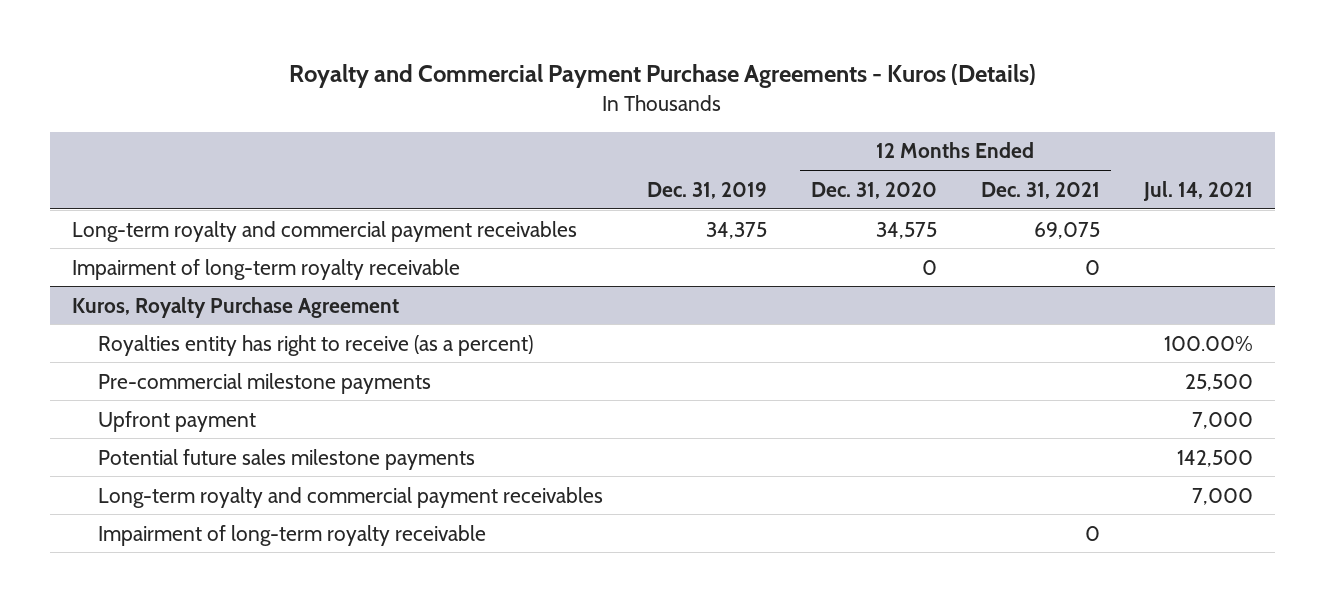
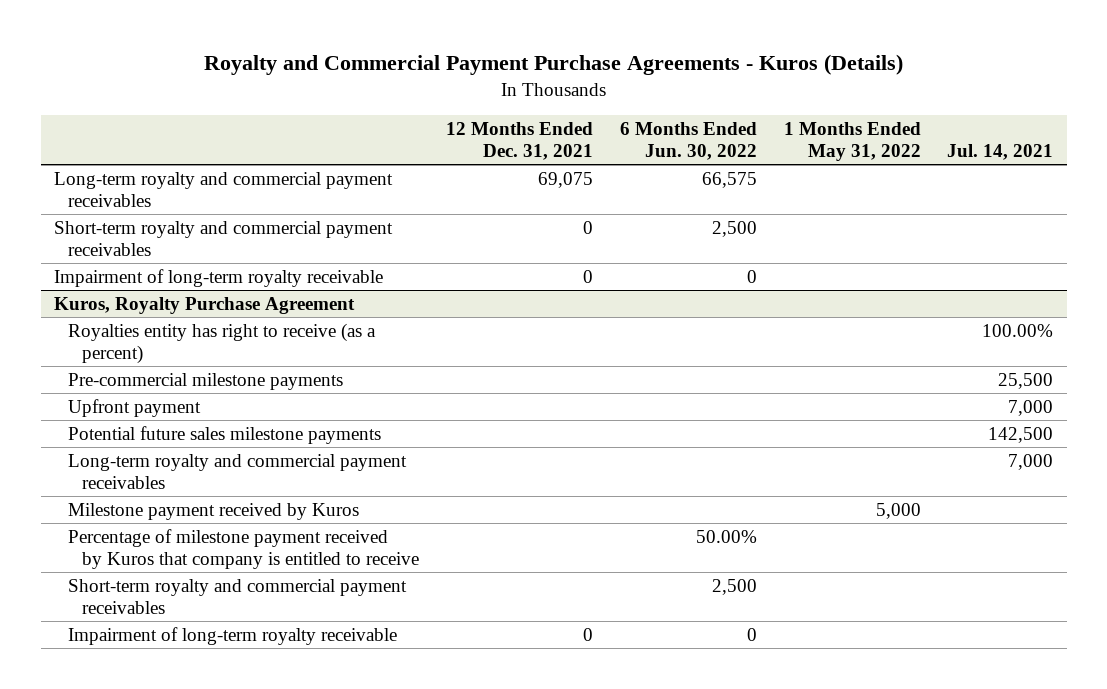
- | Dec. 31, 2019 | 12 Months Ended Dec. 31, 2020 | 12 Months Ended Dec. 31, 2021 | Jul. 14, 2021
+ | 12 Months Ended Dec. 31, 2021 | 6 Months Ended Jun. 30, 2022 | 1 Months Ended May 31, 2022 | Jul. 14, 2021
+ Short-term royalty and commercial payment receivables | 0 | 2,500 | |
@ Kuros, Royalty Purchase Agreement
+ Milestone payment received by Kuros | | | 5,000 |
+ Percentage of milestone payment received by Kuros that company is entitled to receive | | 50.00% | |
+ Short-term royalty and commercial payment receivables | | 2,500 | |

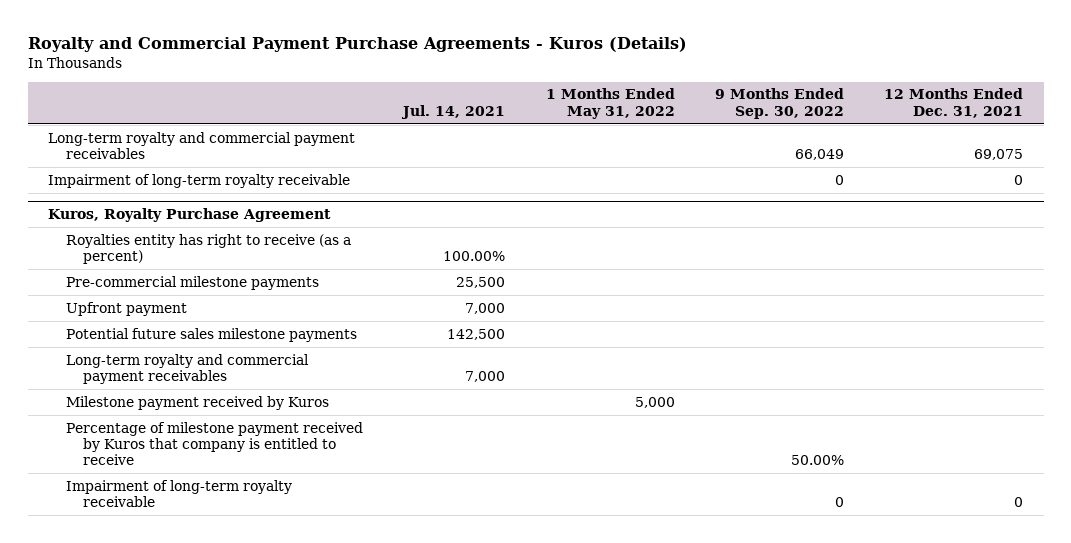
- | 12 Months Ended Dec. 31, 2021 | 6 Months Ended Jun. 30, 2022 | 1 Months Ended May 31, 2022 | Jul. 14, 2021
+ | Jul. 14, 2021 | 1 Months Ended May 31, 2022 | 9 Months Ended Sep. 30, 2022 | 12 Months Ended Dec. 31, 2021
- Short-term royalty and commercial payment receivables | 0 | 2,500 | |
@ Kuros, Royalty Purchase Agreement
- Short-term royalty and commercial payment receivables | | 2,500 | |

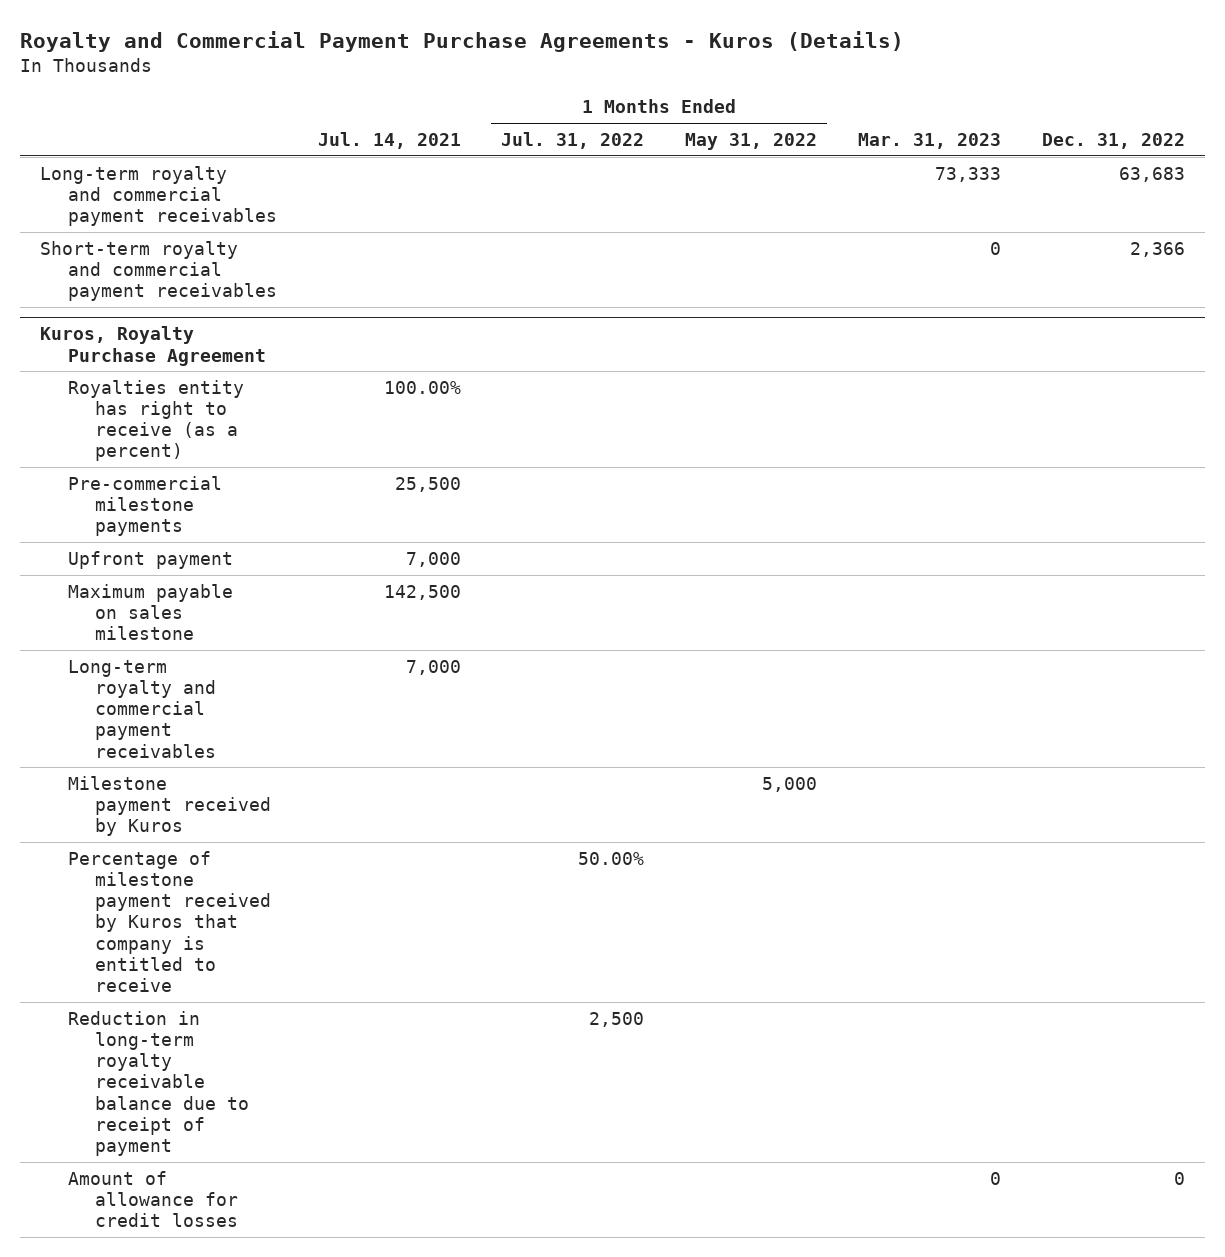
- | Jul. 14, 2021 | 1 Months Ended May 31, 2022 | 9 Months Ended Sep. 30, 2022 | 12 Months Ended Dec. 31, 2021
+ | Jul. 14, 2021 | 1 Months Ended Jul. 31, 2022 | 1 Months Ended May 31, 2022 | Mar. 31, 2023 | Dec. 31, 2022
- Impairment of long-term royalty receivable | | | 0 | 0
+ Short-term royalty and commercial payment receivables | | | | 0 | 2,366
@ Kuros, Royalty Purchase Agreement
- Potential future sales milestone payments | 142,500 | | |
+ Maximum payable on sales milestone | 142,500 | | | |
- Impairment of long-term royalty receivable | | | 0 | 0
+ Reduction in long-term royalty receivable balance due to receipt of payment | | 2,500 | | |
+ Amount of allowance for credit losses | | | | 0 | 0

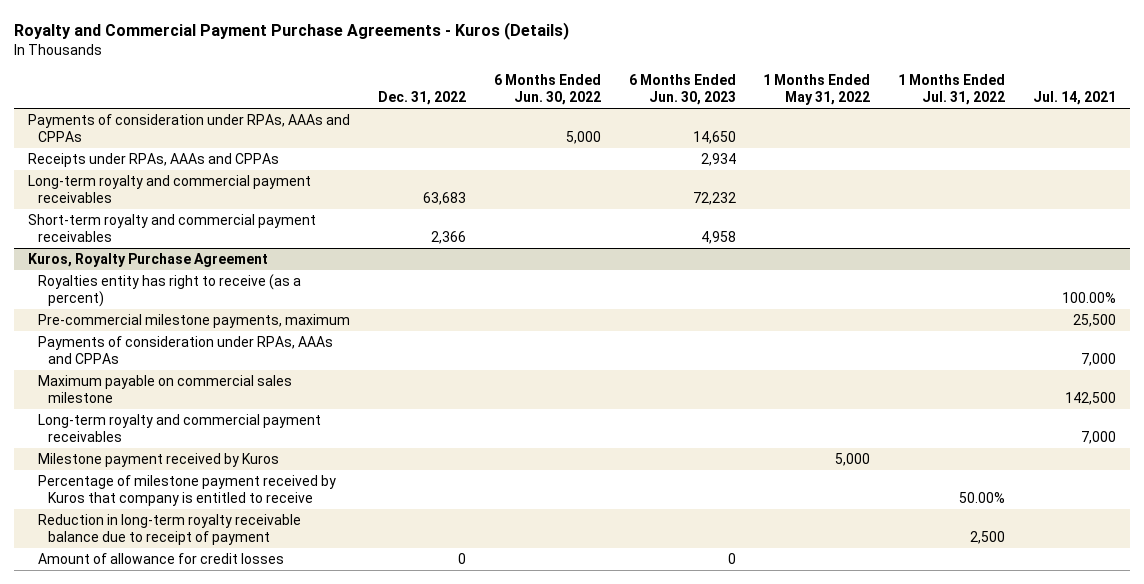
- | Jul. 14, 2021 | 1 Months Ended Jul. 31, 2022 | 1 Months Ended May 31, 2022 | Mar. 31, 2023 | Dec. 31, 2022
+ | Dec. 31, 2022 | 6 Months Ended Jun. 30, 2022 | 6 Months Ended Jun. 30, 2023 | 1 Months Ended May 31, 2022 | 1 Months Ended Jul. 31, 2022 | Jul. 14, 2021
+ Payments of consideration under RPAs, AAAs and CPPAs | | 5,000 | 14,650 | | |
+ Receipts under RPAs, AAAs and CPPAs | | | 2,934 | | |
@ Kuros, Royalty Purchase Agreement
- Pre-commercial milestone payments | 25,500 | | | |
- Upfront payment | 7,000 | | | |
- Maximum payable on sales milestone | 142,500 | | | |
+ Pre-commercial milestone payments, maximum | | | | | | 25,500
+ Payments of consideration under RPAs, AAAs and CPPAs | | | | | | 7,000
+ Maximum payable on commercial sales milestone | | | | | | 142,500

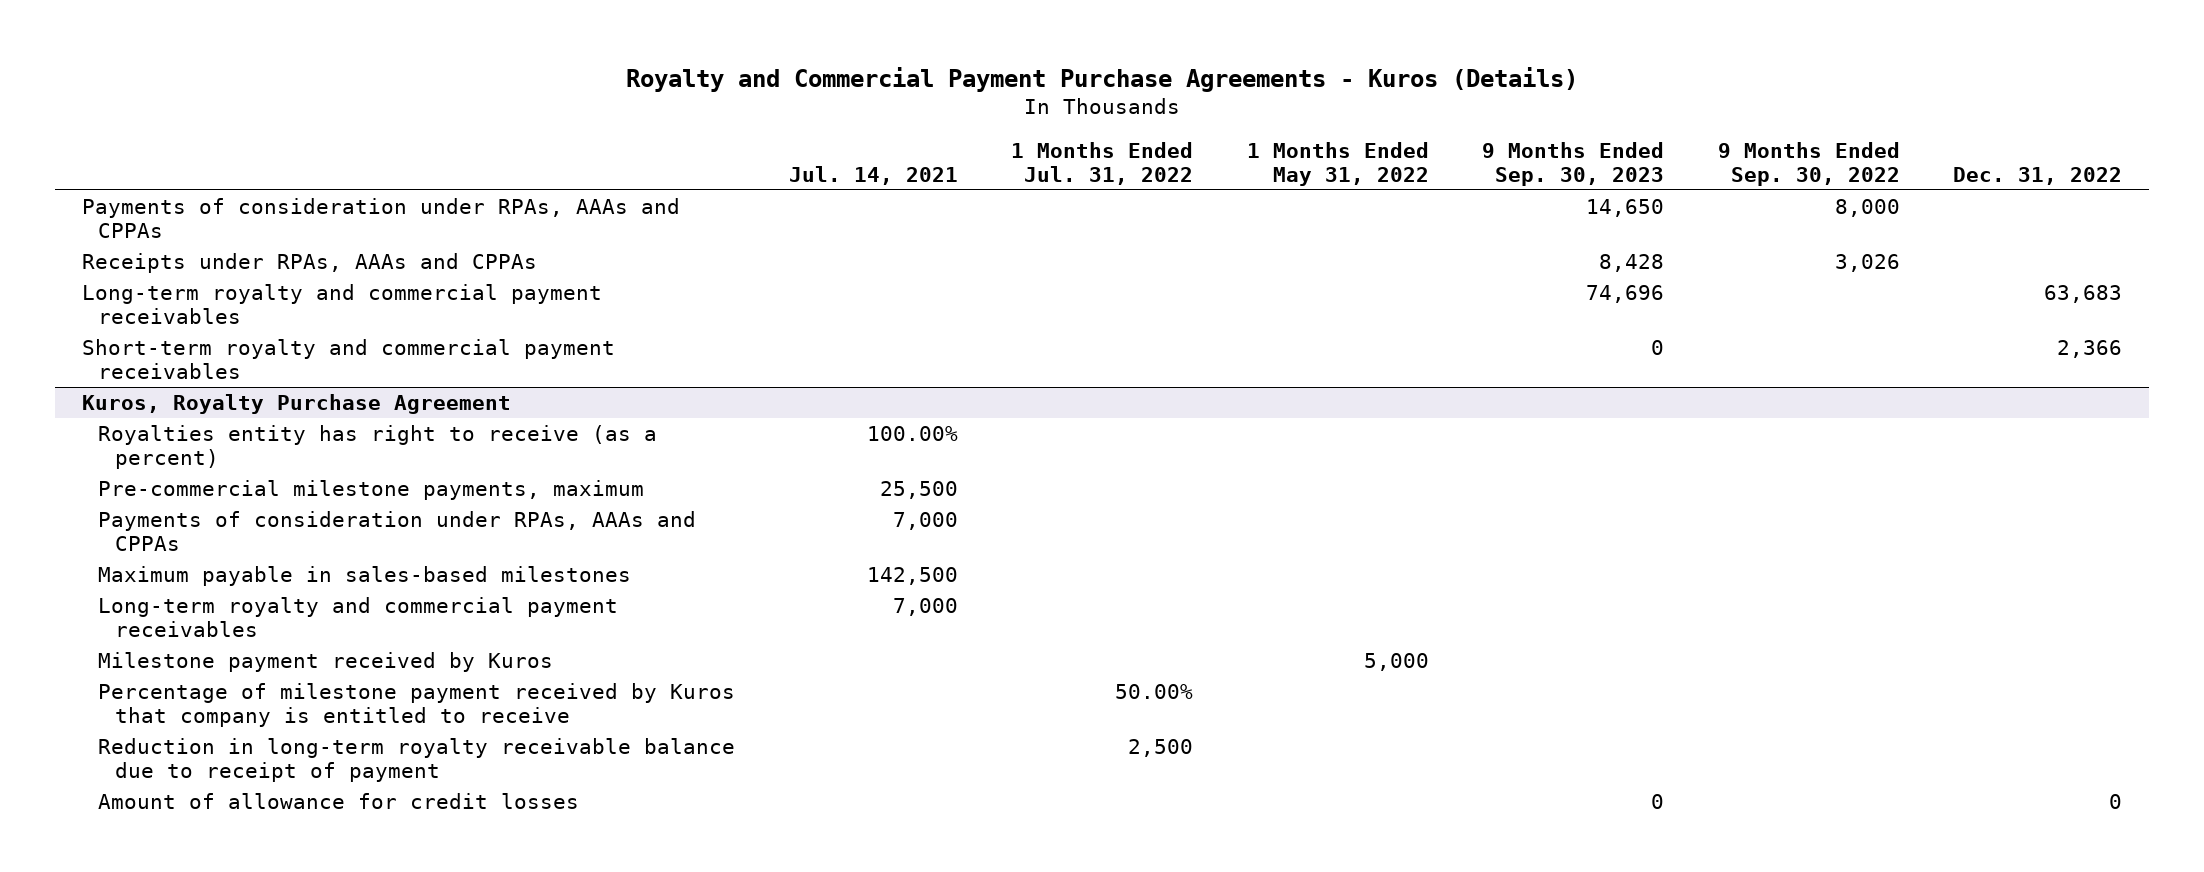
- | Dec. 31, 2022 | 6 Months Ended Jun. 30, 2022 | 6 Months Ended Jun. 30, 2023 | 1 Months Ended May 31, 2022 | 1 Months Ended Jul. 31, 2022 | Jul. 14, 2021
+ | Jul. 14, 2021 | 1 Months Ended Jul. 31, 2022 | 1 Months Ended May 31, 2022 | 9 Months Ended Sep. 30, 2023 | 9 Months Ended Sep. 30, 2022 | Dec. 31, 2022
@ Kuros, Royalty Purchase Agreement
- Maximum payable on commercial sales milestone | | | | | | 142,500
+ Maximum payable in sales-based milestones | 142,500 | | | | |

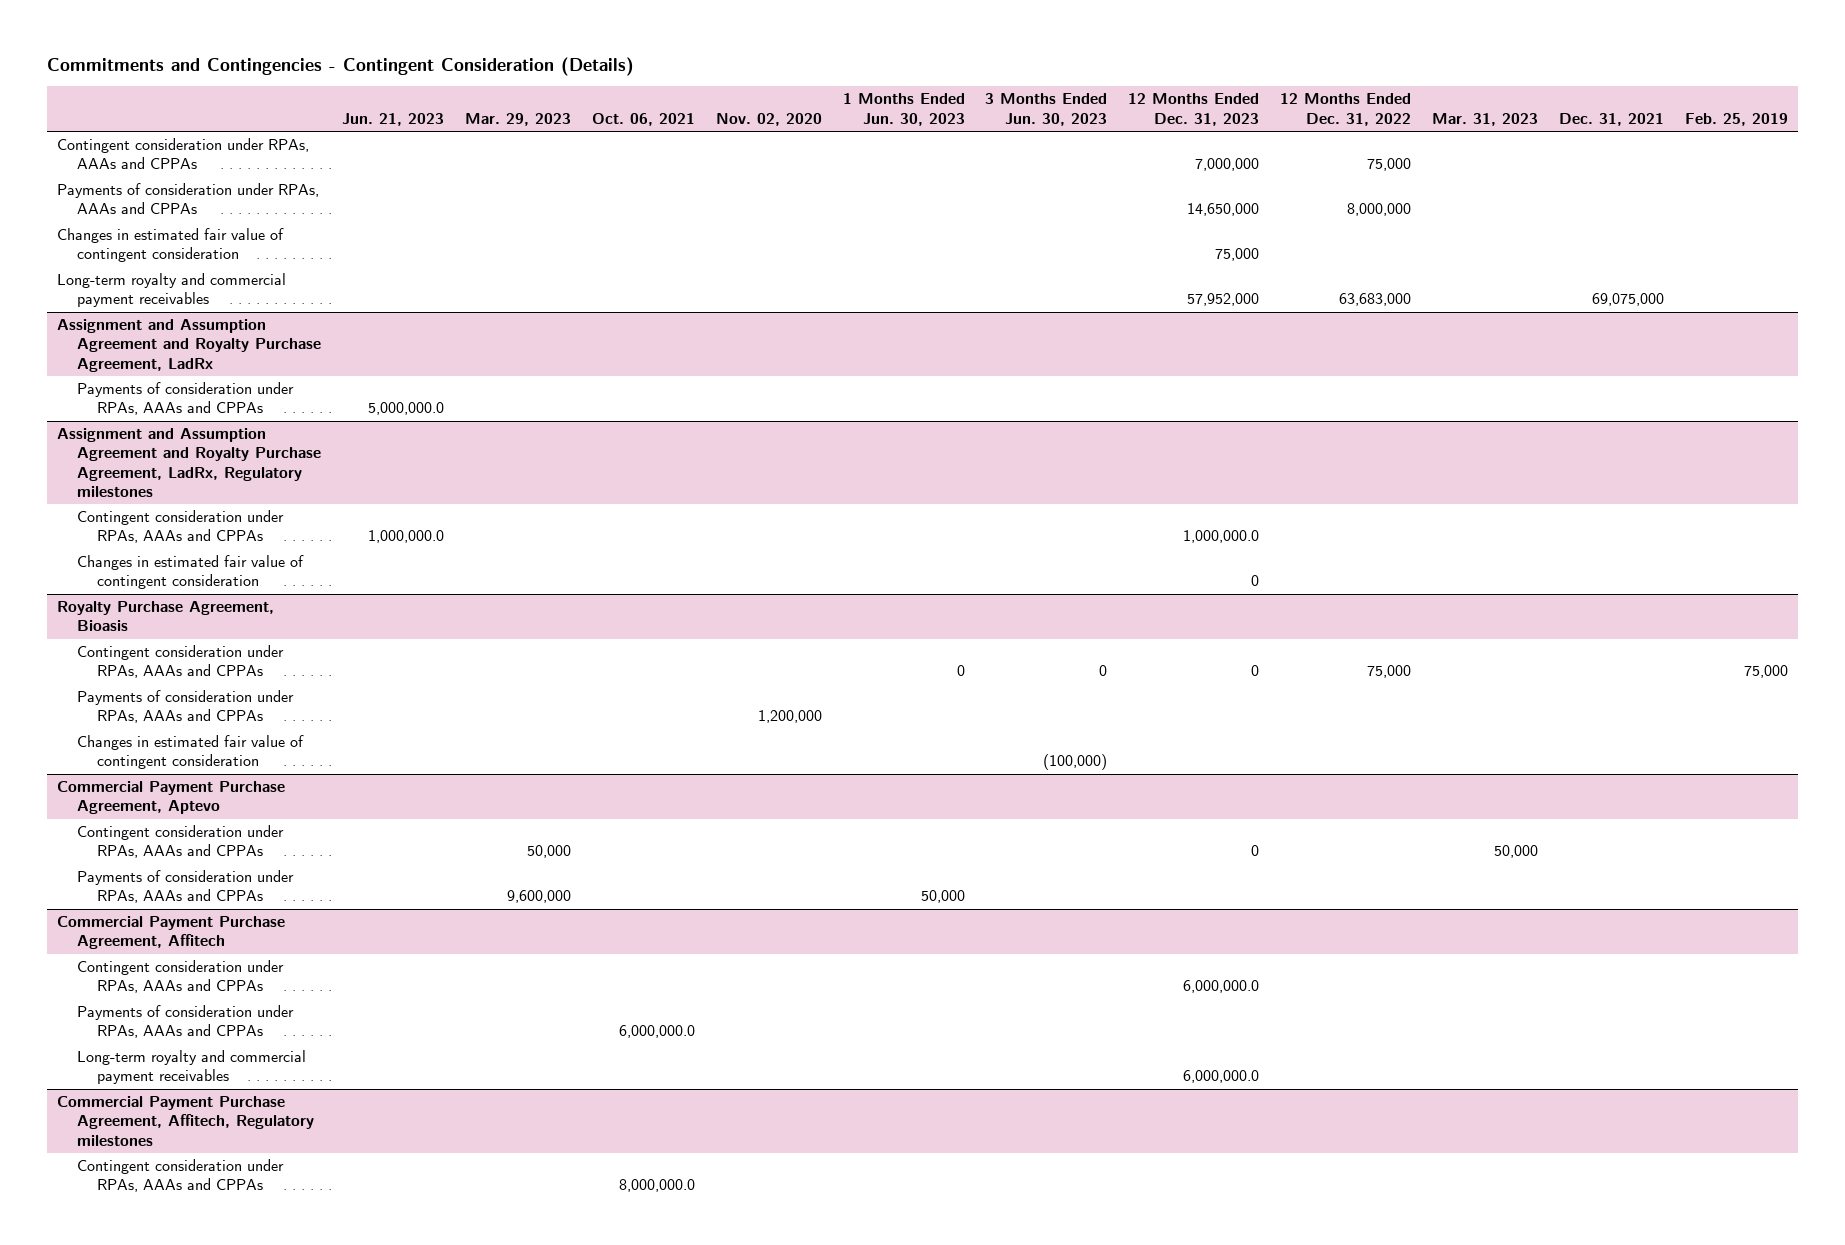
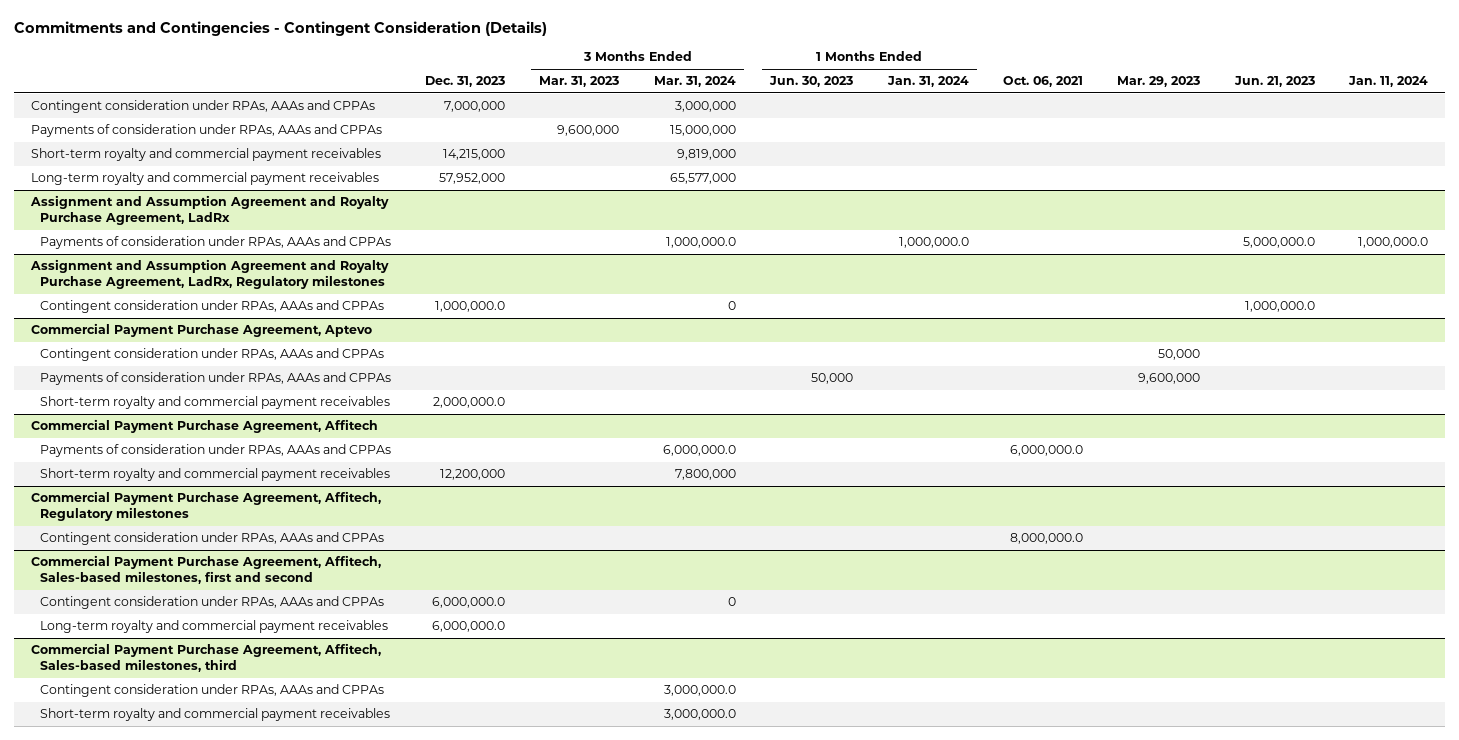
- | Jun. 21, 2023 | Mar. 29, 2023 | Oct. 06, 2021 | Nov. 02, 2020 | 1 Months Ended Jun. 30, 2023 | 3 Months Ended Jun. 30, 2023 | 12 Months Ended Dec. 31, 2023 | 12 Months Ended Dec. 31, 2022 | Mar. 31, 2023 | Dec. 31, 2021 | Feb. 25, 2019
+ | Dec. 31, 2023 | 3 Months Ended Mar. 31, 2023 | 3 Months Ended Mar. 31, 2024 | 1 Months Ended Jun. 30, 2023 | 1 Months Ended Jan. 31, 2024 | Oct. 06, 2021 | Mar. 29, 2023 | Jun. 21, 2023 | Jan. 11, 2024
- Changes in estimated fair value of contingent consideration | | | | | | | 75,000 | | | |
+ Short-term royalty and commercial payment receivables | 14,215,000 | | 9,819,000 | | | | | |
@ Assignment and Assumption Agreement and Royalty Purchase Agreement, LadRx, Regulatory milestones
- Changes in estimated fair value of contingent consideration | | | | | | | 0 | | | |
- Royalty Purchase Agreement, Bioasis
- Contingent consideration under RPAs, AAAs and CPPAs | | | | | 0 | 0 | 0 | 75,000 | | | 75,000
- Payments of consideration under RPAs, AAAs and CPPAs | | | | 1,200,000 | | | | | | |
- Changes in estimated fair value of contingent consideration | | | | | | (100,000) | | | | |
@ Commercial Payment Purchase Agreement, Aptevo
+ Short-term royalty and commercial payment receivables | 2,000,000.0 | | | | | | | |
@ Commercial Payment Purchase Agreement, Affitech
- Contingent consideration under RPAs, AAAs and CPPAs | | | | | | | 6,000,000.0 | | | |
- Long-term royalty and commercial payment receivables | | | | | | | 6,000,000.0 | | | |
+ Short-term royalty and commercial payment receivables | 12,200,000 | | 7,800,000 | | | | | |
+ Commercial Payment Purchase Agreement, Affitech, Sales-based milestones, first and second
+ Contingent consideration under RPAs, AAAs and CPPAs | 6,000,000.0 | | 0 | | | | | |
+ Long-term royalty and commercial payment receivables | 6,000,000.0 | | | | | | | |
+ Commercial Payment Purchase Agreement, Affitech, Sales-based milestones, third
+ Contingent consideration under RPAs, AAAs and CPPAs | | | 3,000,000.0 | | | | | |
+ Short-term royalty and commercial payment receivables | | | 3,000,000.0 | | | | | |

